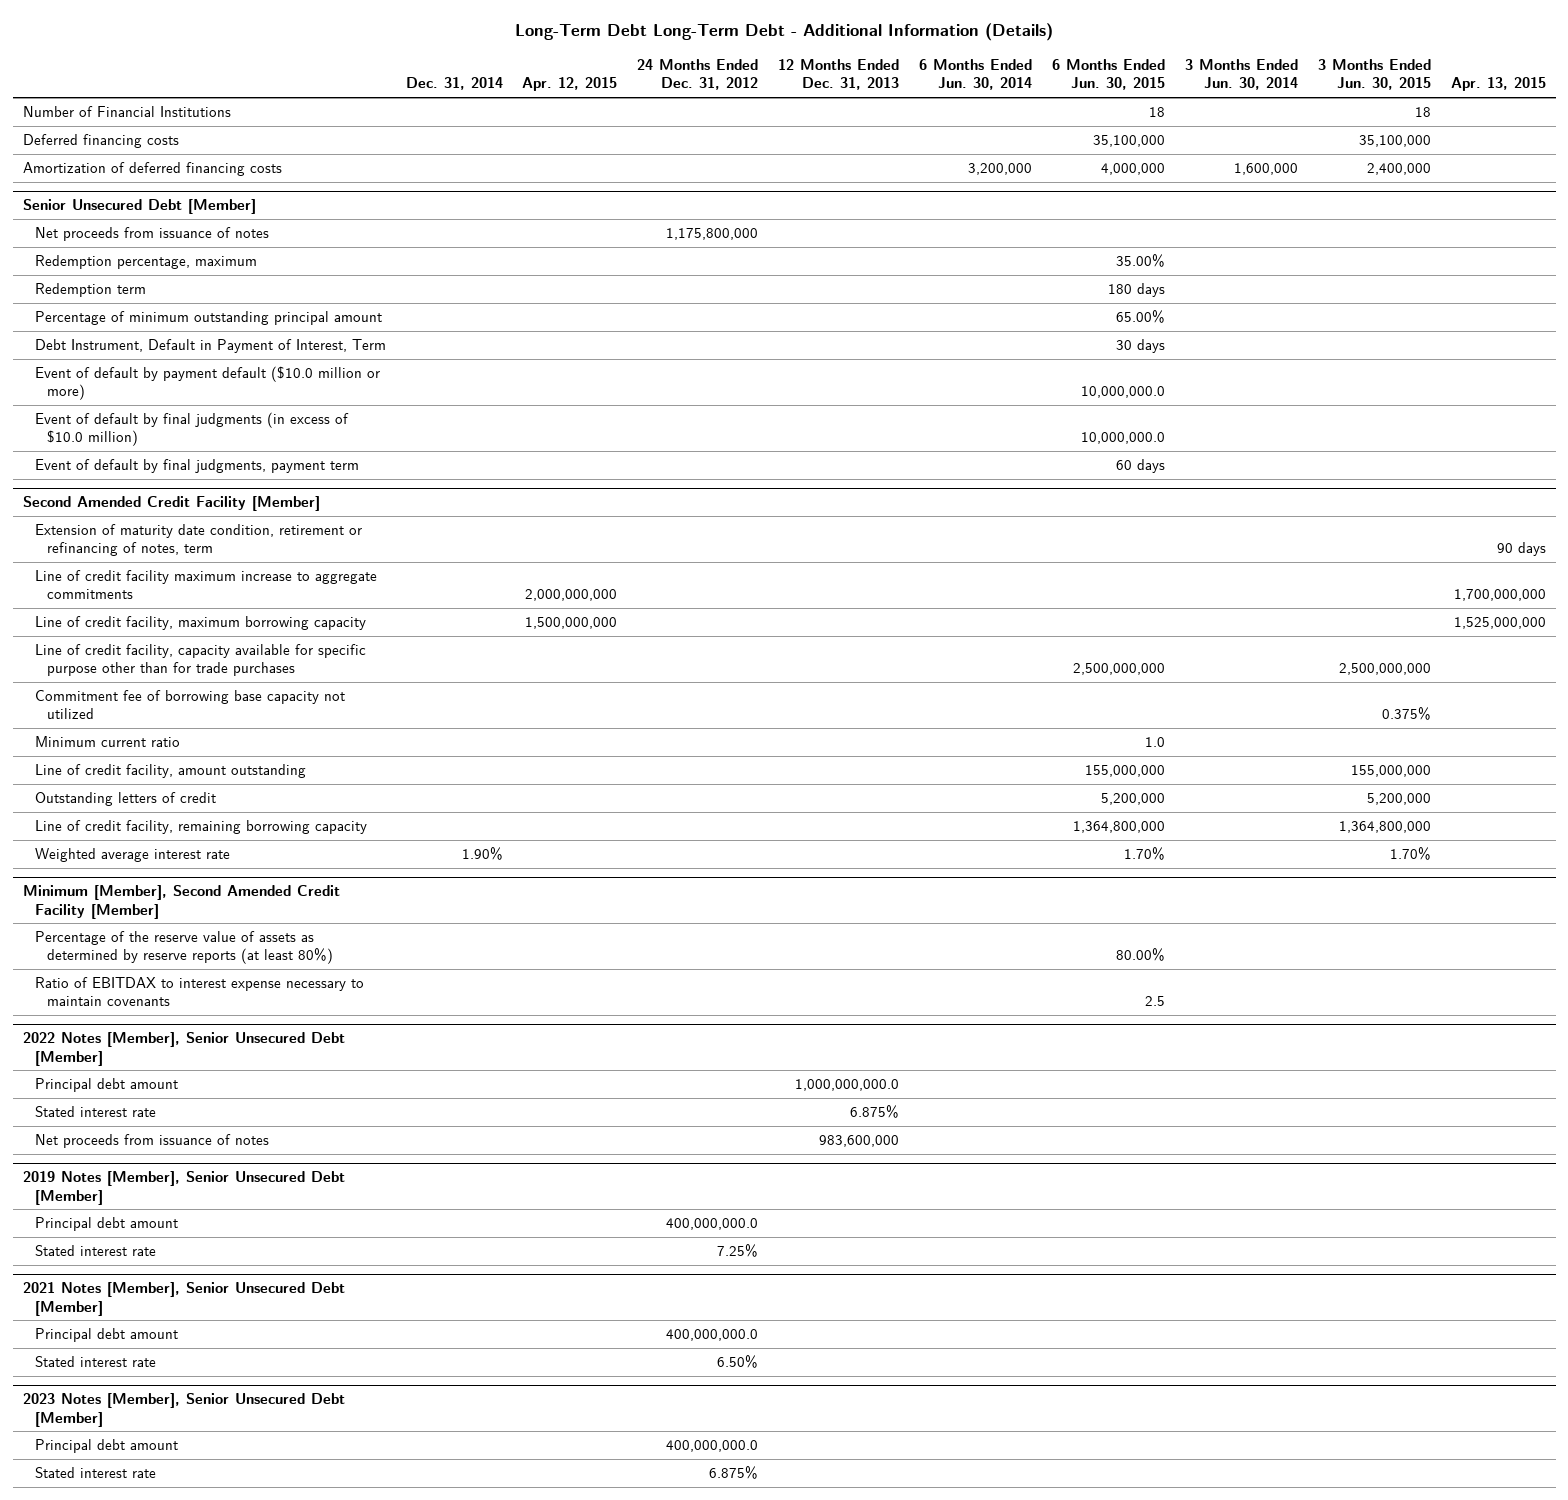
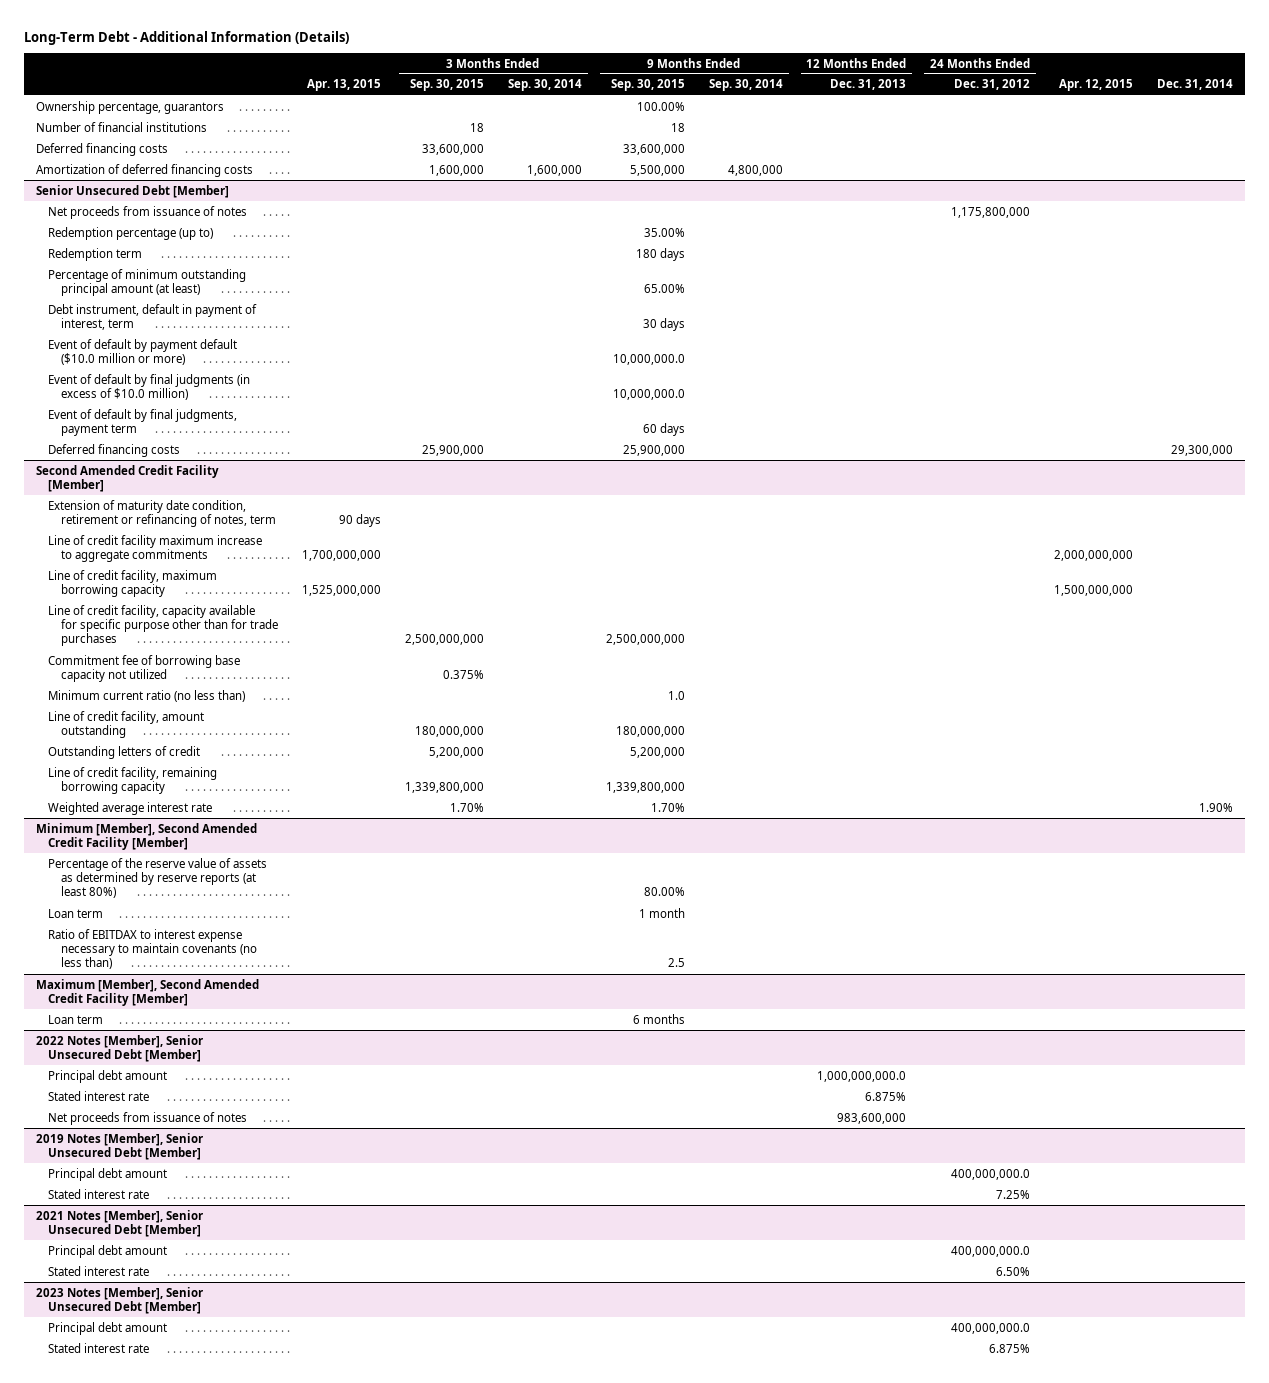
- Long-Term Debt Long-Term Debt - Additional Information (Details)
+ Long-Term Debt - Additional Information (Details)
- | Dec. 31, 2014 | Apr. 12, 2015 | 24 Months Ended Dec. 31, 2012 | 12 Months Ended Dec. 31, 2013 | 6 Months Ended Jun. 30, 2014 | 6 Months Ended Jun. 30, 2015 | 3 Months Ended Jun. 30, 2014 | 3 Months Ended Jun. 30, 2015 | Apr. 13, 2015
+ | Apr. 13, 2015 | 3 Months Ended Sep. 30, 2015 | 3 Months Ended Sep. 30, 2014 | 9 Months Ended Sep. 30, 2015 | 9 Months Ended Sep. 30, 2014 | 12 Months Ended Dec. 31, 2013 | 24 Months Ended Dec. 31, 2012 | Apr. 12, 2015 | Dec. 31, 2014
- Number of Financial Institutions | | | | | | 18 | | 18 |
+ Ownership percentage, guarantors | | | | 100.00% | | | | |
+ Number of financial institutions | | 18 | | 18 | | | | |
@ Senior Unsecured Debt [Member]
- Redemption percentage, maximum | | | | | | 35.00% | | |
+ Redemption percentage (up to) | | | | 35.00% | | | | |
- Percentage of minimum outstanding principal amount | | | | | | 65.00% | | |
- Debt Instrument, Default in Payment of Interest, Term | | | | | | 30 days | | |
+ Percentage of minimum outstanding principal amount (at least) | | | | 65.00% | | | | |
+ Debt instrument, default in payment of interest, term | | | | 30 days | | | | |
+ Deferred financing costs | | 25,900,000 | | 25,900,000 | | | | | 29,300,000
@ Second Amended Credit Facility [Member]
- Minimum current ratio | | | | | | 1.0 | | |
+ Minimum current ratio (no less than) | | | | 1.0 | | | | |
@ Minimum [Member], Second Amended Credit Facility [Member]
- Ratio of EBITDAX to interest expense necessary to maintain covenants | | | | | | 2.5 | | |
+ Loan term | | | | 1 month | | | | |
+ Ratio of EBITDAX to interest expense necessary to maintain covenants (no less than) | | | | 2.5 | | | | |
+ Maximum [Member], Second Amended Credit Facility [Member]
+ Loan term | | | | 6 months | | | | |

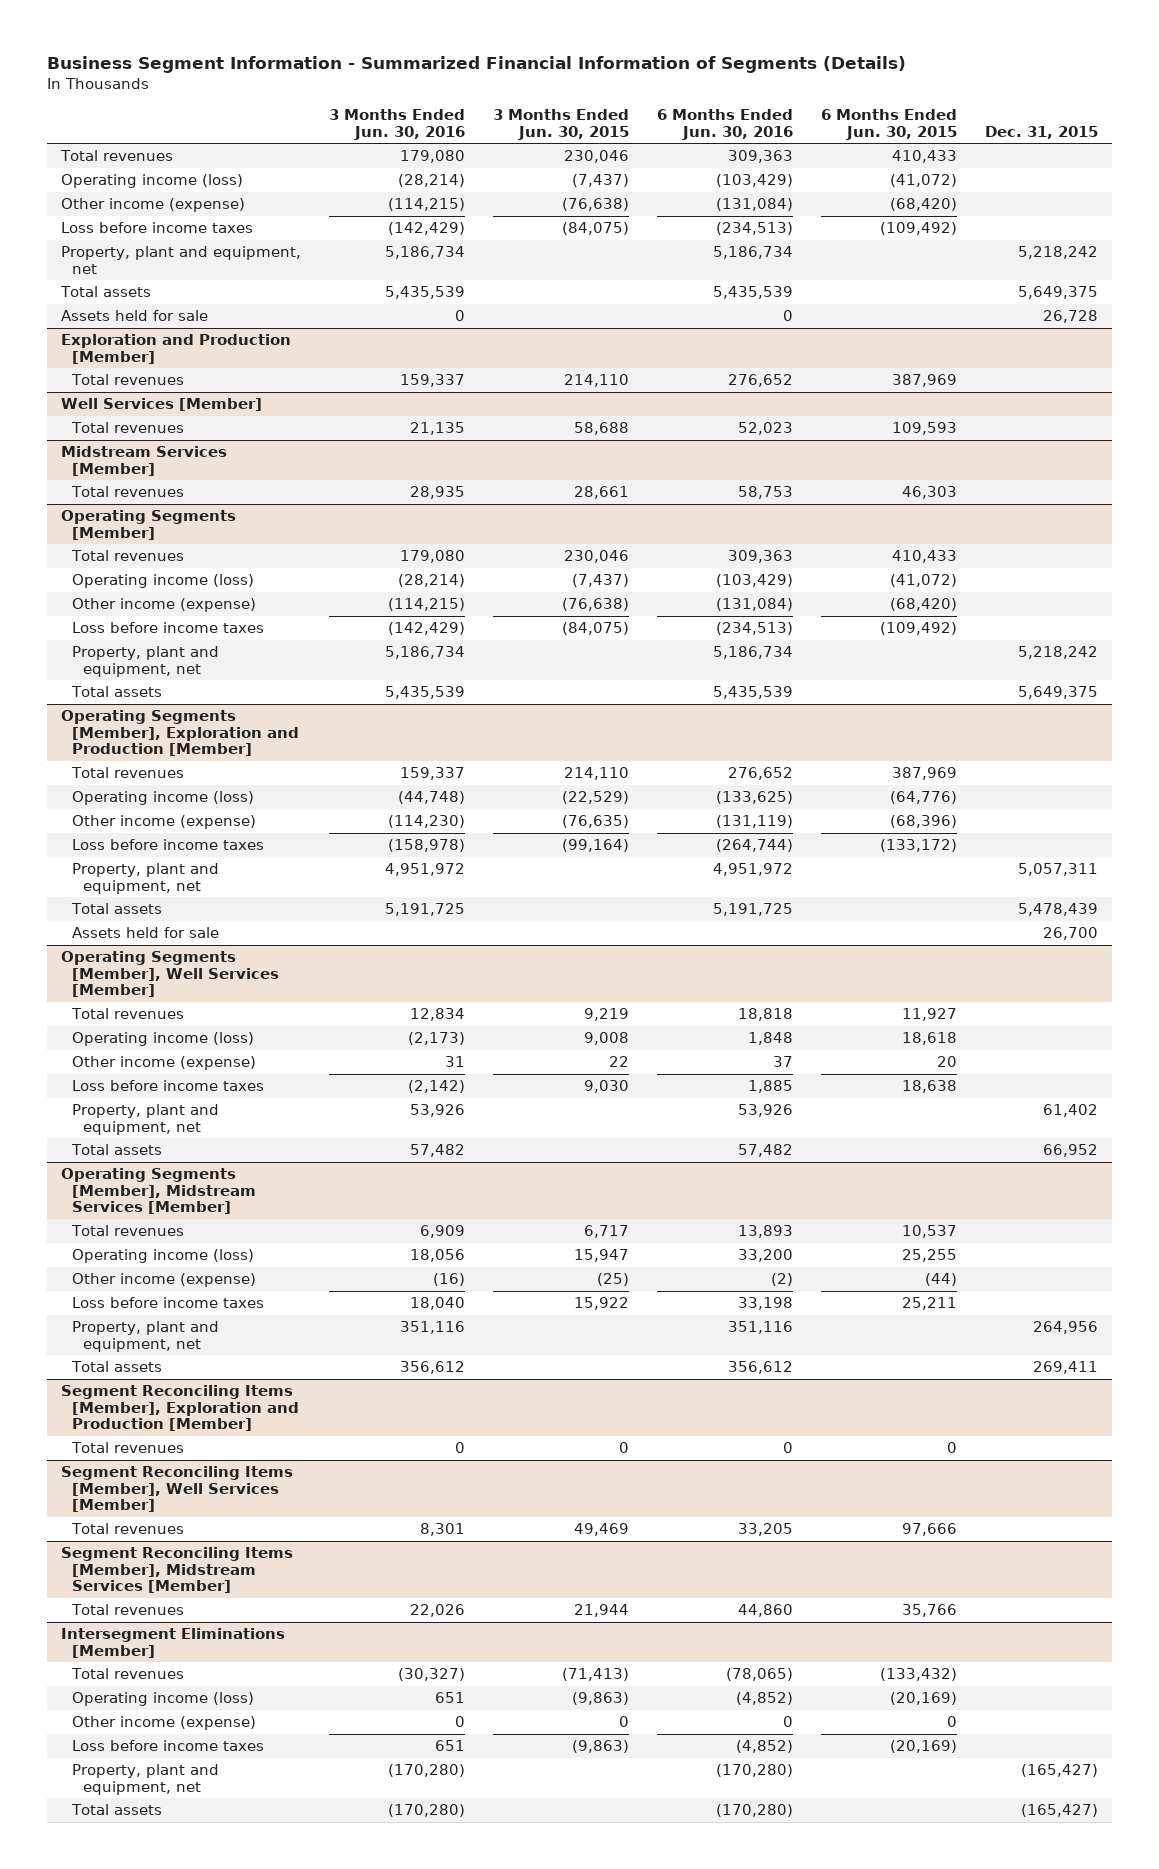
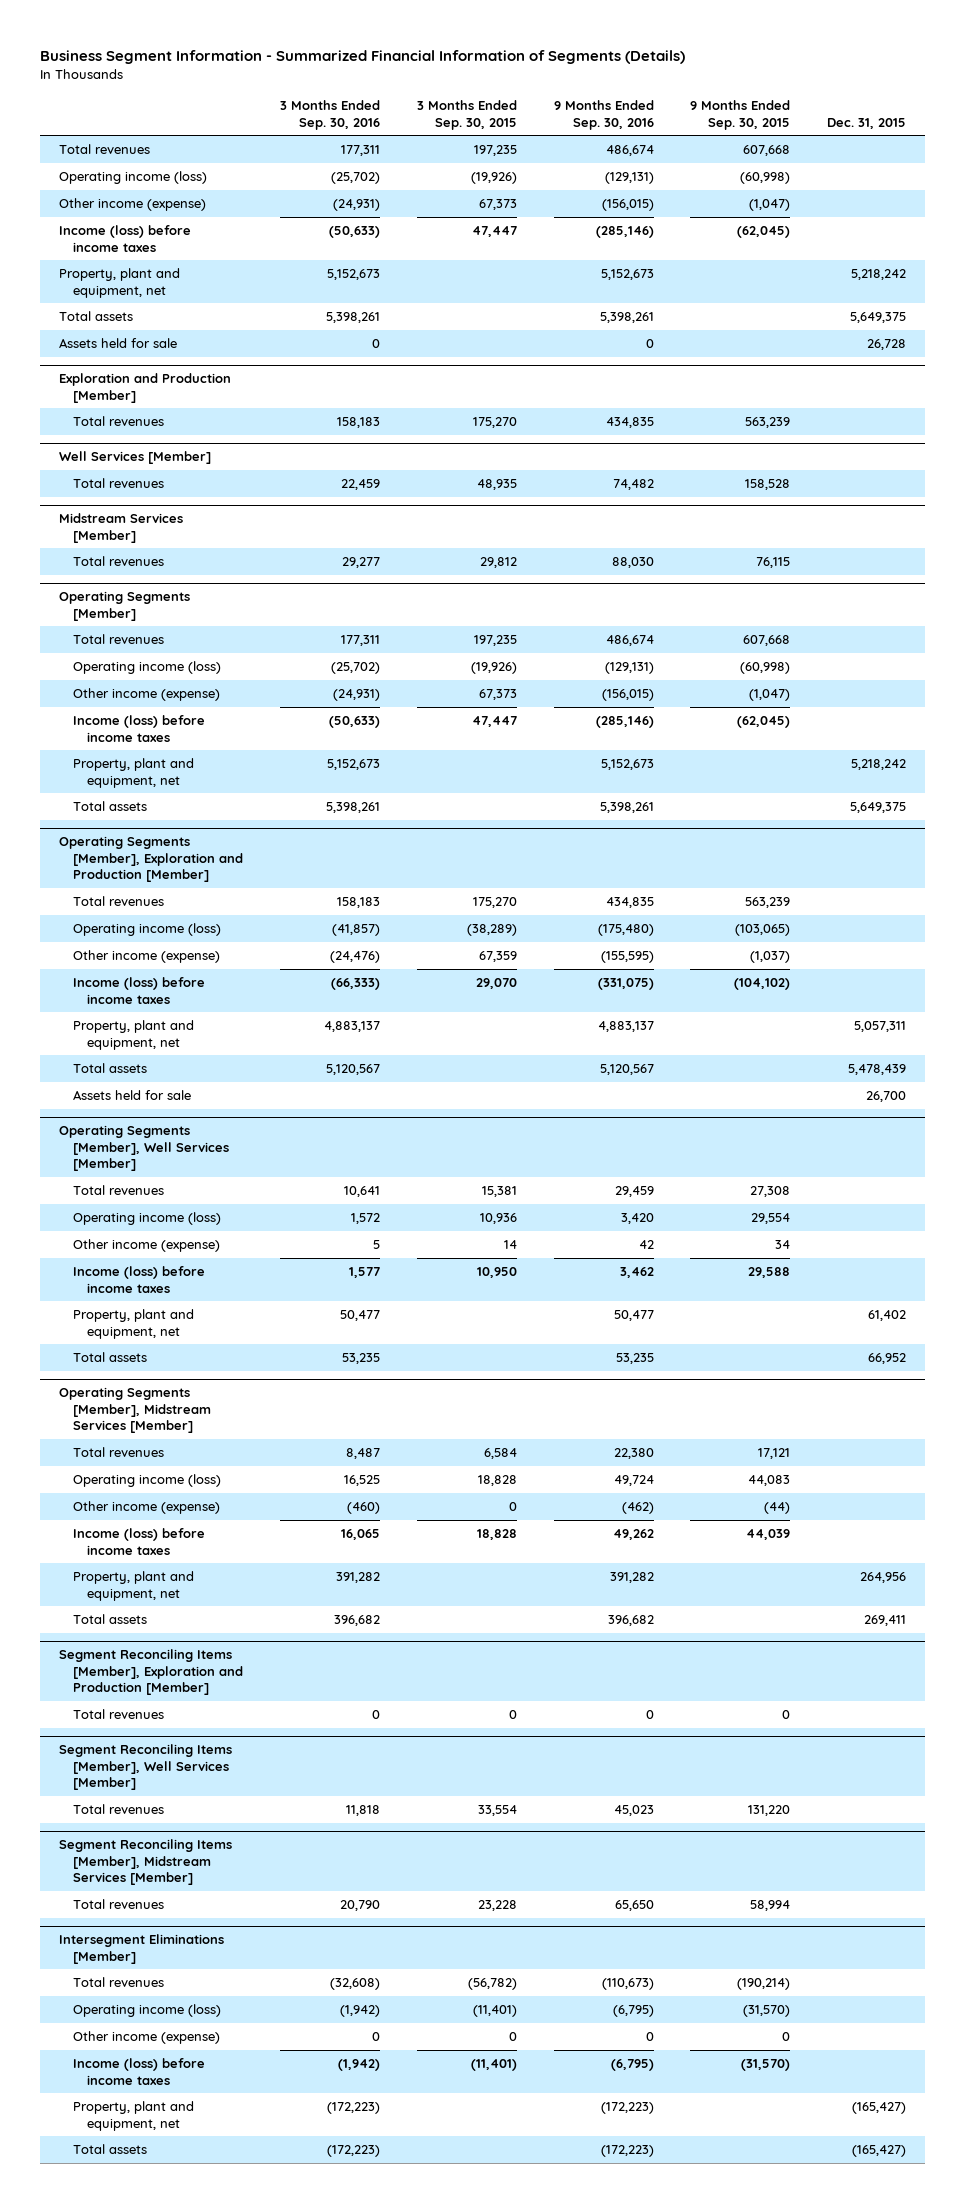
- | 3 Months Ended Jun. 30, 2016 | 3 Months Ended Jun. 30, 2015 | 6 Months Ended Jun. 30, 2016 | 6 Months Ended Jun. 30, 2015 | Dec. 31, 2015
+ | 3 Months Ended Sep. 30, 2016 | 3 Months Ended Sep. 30, 2015 | 9 Months Ended Sep. 30, 2016 | 9 Months Ended Sep. 30, 2015 | Dec. 31, 2015
- Loss before income taxes | (142,429) | (84,075) | (234,513) | (109,492) |
+ Income (loss) before income taxes | (50,633) | 47,447 | (285,146) | (62,045) |
@ Operating Segments [Member]
- Loss before income taxes | (142,429) | (84,075) | (234,513) | (109,492) |
+ Income (loss) before income taxes | (50,633) | 47,447 | (285,146) | (62,045) |
@ Operating Segments [Member], Exploration and Production [Member]
- Loss before income taxes | (158,978) | (99,164) | (264,744) | (133,172) |
+ Income (loss) before income taxes | (66,333) | 29,070 | (331,075) | (104,102) |
@ Operating Segments [Member], Well Services [Member]
- Loss before income taxes | (2,142) | 9,030 | 1,885 | 18,638 |
+ Income (loss) before income taxes | 1,577 | 10,950 | 3,462 | 29,588 |
@ Operating Segments [Member], Midstream Services [Member]
- Loss before income taxes | 18,040 | 15,922 | 33,198 | 25,211 |
+ Income (loss) before income taxes | 16,065 | 18,828 | 49,262 | 44,039 |
@ Intersegment Eliminations [Member]
- Loss before income taxes | 651 | (9,863) | (4,852) | (20,169) |
+ Income (loss) before income taxes | (1,942) | (11,401) | (6,795) | (31,570) |

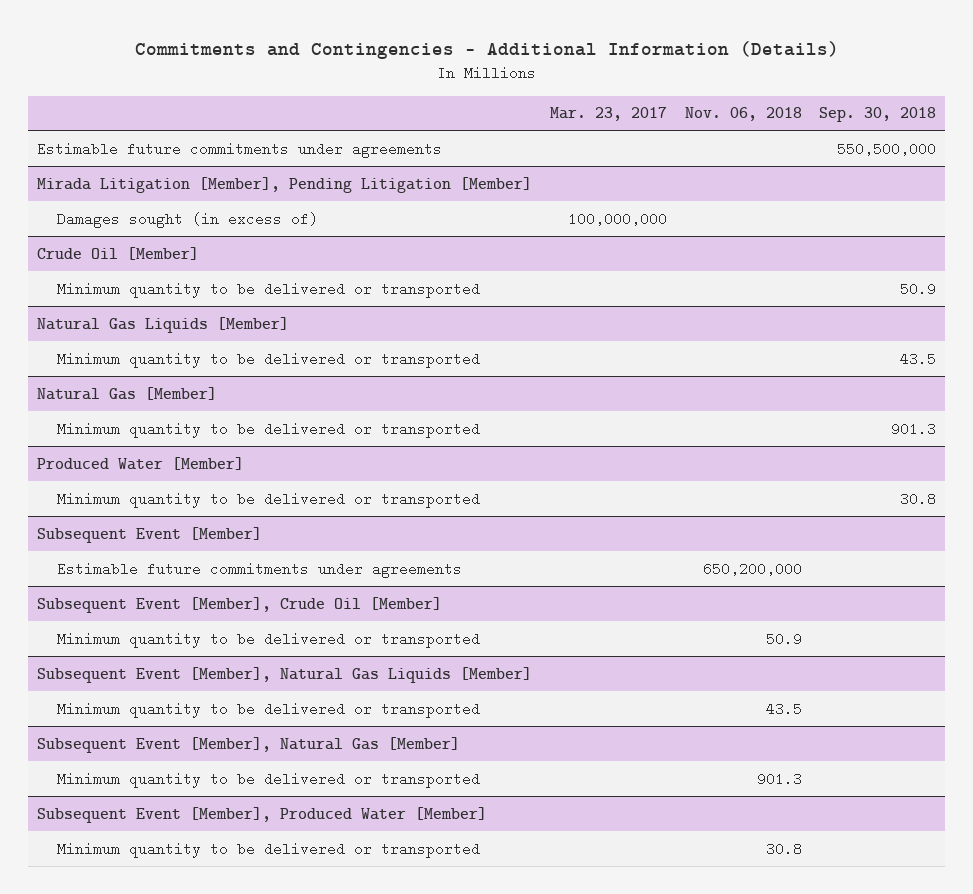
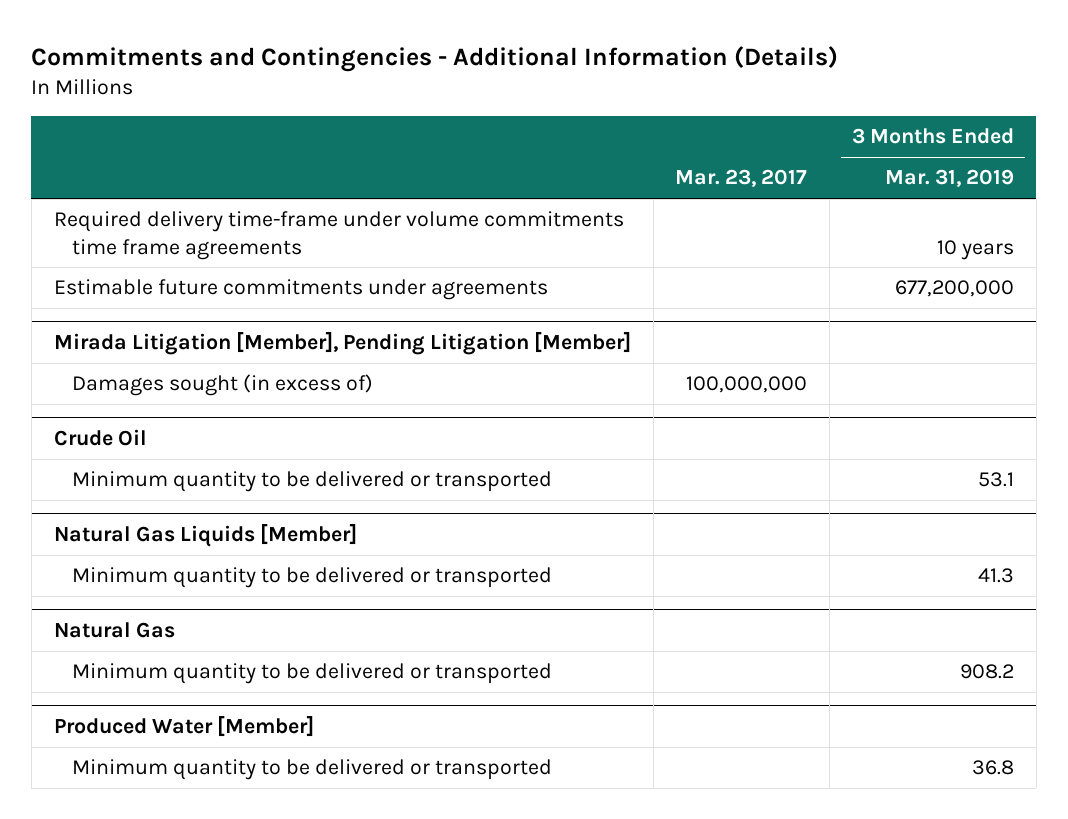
- | Mar. 23, 2017 | Nov. 06, 2018 | Sep. 30, 2018
+ | Mar. 23, 2017 | 3 Months Ended Mar. 31, 2019
+ Required delivery time-frame under volume commitments time frame agreements | | 10 years
- Crude Oil [Member]
+ Crude Oil
- Natural Gas [Member]
+ Natural Gas
- Subsequent Event [Member]
- Estimable future commitments under agreements | | 650,200,000 |
- Subsequent Event [Member], Crude Oil [Member]
- Minimum quantity to be delivered or transported | | 50.9 |
- Subsequent Event [Member], Natural Gas Liquids [Member]
- Minimum quantity to be delivered or transported | | 43.5 |
- Subsequent Event [Member], Natural Gas [Member]
- Minimum quantity to be delivered or transported | | 901.3 |
- Subsequent Event [Member], Produced Water [Member]
- Minimum quantity to be delivered or transported | | 30.8 |

